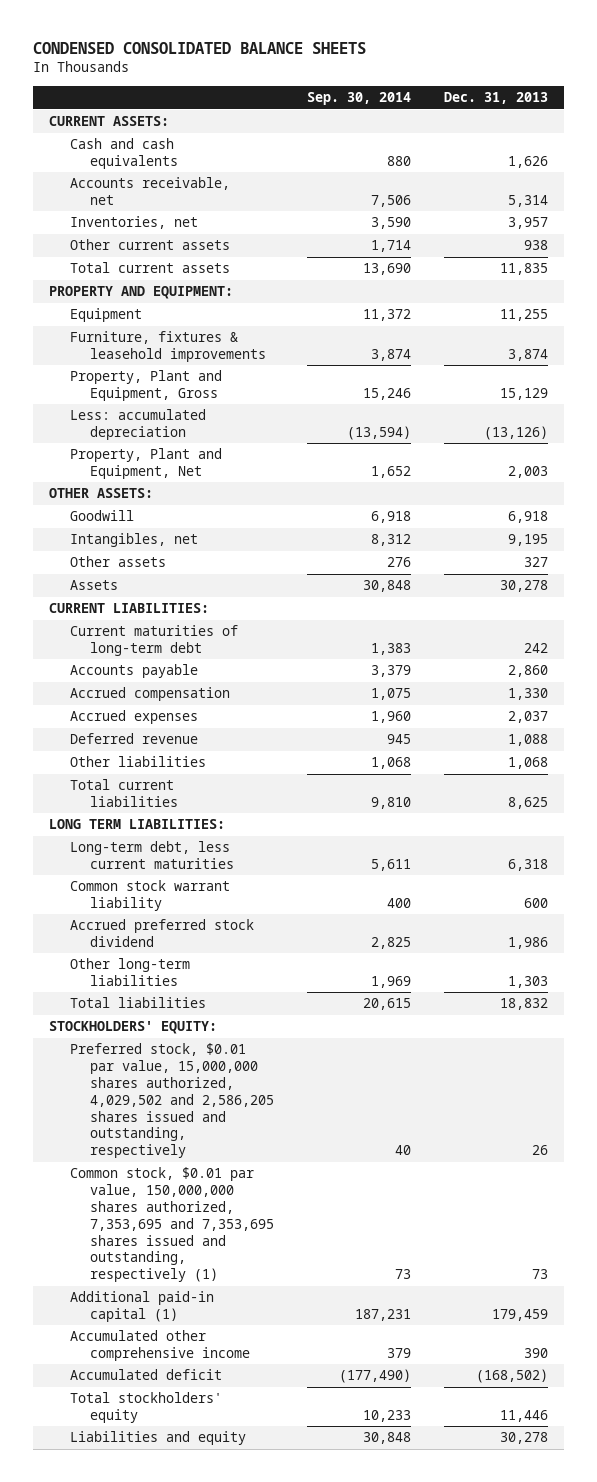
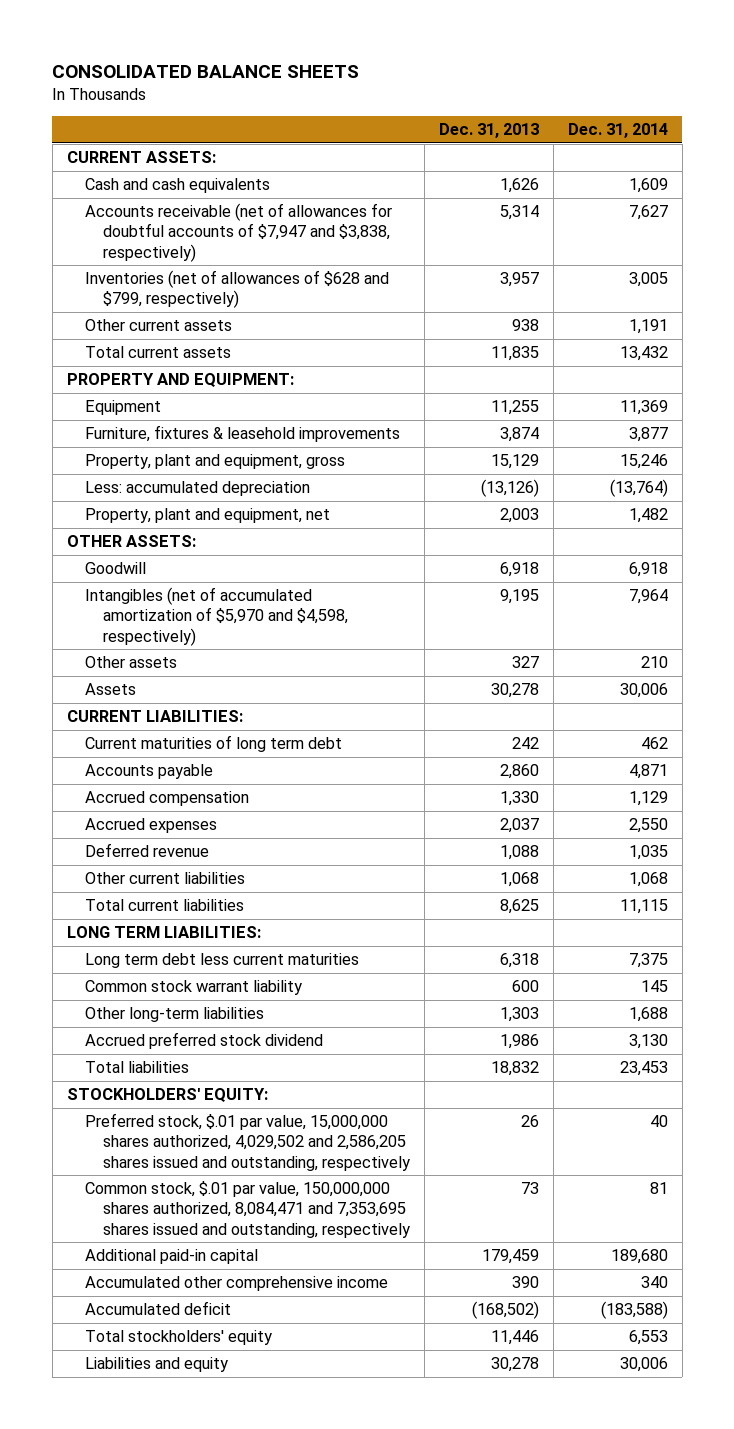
- CONDENSED CONSOLIDATED BALANCE SHEETS
+ CONSOLIDATED BALANCE SHEETS
- | Sep. 30, 2014 | Dec. 31, 2013
+ | Dec. 31, 2013 | Dec. 31, 2014
- Accounts receivable, net | 7,506 | 5,314
- Inventories, net | 3,590 | 3,957
+ Accounts receivable (net of allowances for doubtful accounts of $7,947 and $3,838, respectively) | 5,314 | 7,627
+ Inventories (net of allowances of $628 and $799, respectively) | 3,957 | 3,005
- Property, Plant and Equipment, Gross | 15,246 | 15,129
+ Property, plant and equipment, gross | 15,129 | 15,246
- Property, Plant and Equipment, Net | 1,652 | 2,003
+ Property, plant and equipment, net | 2,003 | 1,482
- Intangibles, net | 8,312 | 9,195
+ Intangibles (net of accumulated amortization of $5,970 and $4,598, respectively) | 9,195 | 7,964
- Current maturities of long-term debt | 1,383 | 242
+ Current maturities of long term debt | 242 | 462
- Other liabilities | 1,068 | 1,068
+ Other current liabilities | 1,068 | 1,068
- Long-term debt, less current maturities | 5,611 | 6,318
+ Long term debt less current maturities | 6,318 | 7,375
moved down: Accrued preferred stock dividend | 1,986 | 3,130
- Preferred stock, $0.01 par value, 15,000,000 shares authorized, 4,029,502 and 2,586,205 shares issued and outstanding, respectively | 40 | 26
- Common stock, $0.01 par value, 150,000,000 shares authorized, 7,353,695 and 7,353,695 shares issued and outstanding, respectively (1) | 73 | 73
- Additional paid-in capital (1) | 187,231 | 179,459
+ Preferred stock, $.01 par value, 15,000,000 shares authorized, 4,029,502 and 2,586,205 shares issued and outstanding, respectively | 26 | 40
+ Common stock, $.01 par value, 150,000,000 shares authorized, 8,084,471 and 7,353,695 shares issued and outstanding, respectively | 73 | 81
+ Additional paid-in capital | 179,459 | 189,680

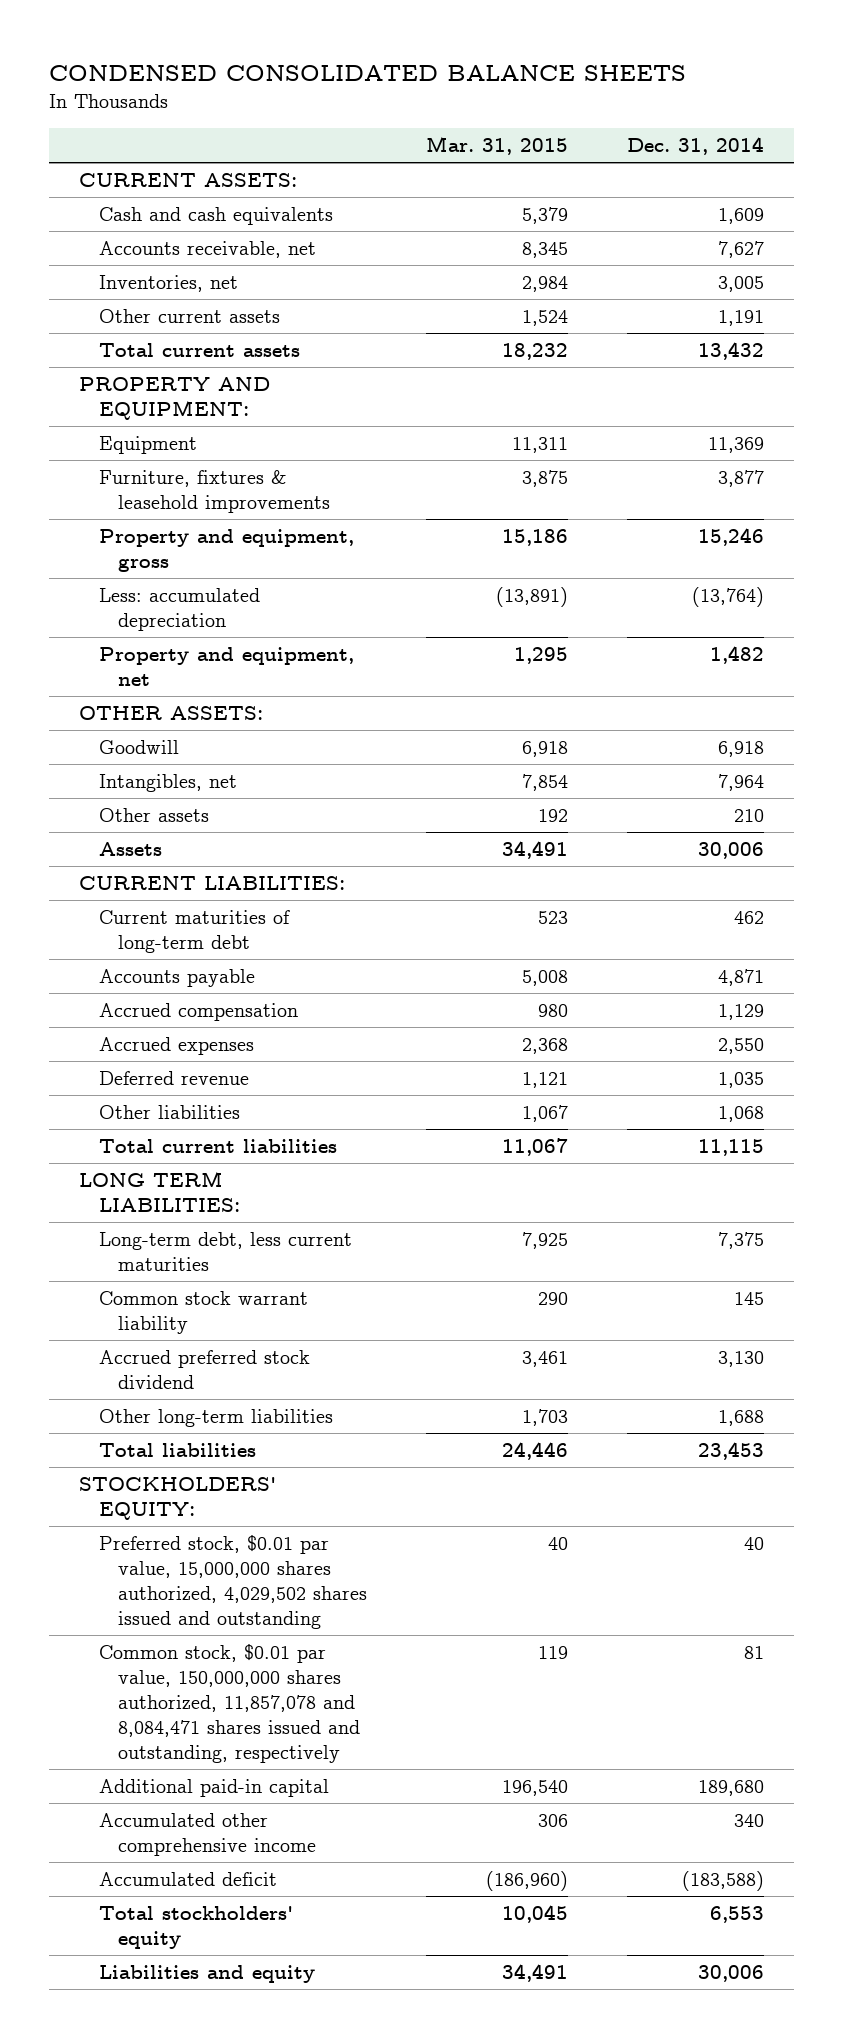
- CONSOLIDATED BALANCE SHEETS
+ CONDENSED CONSOLIDATED BALANCE SHEETS
- | Dec. 31, 2013 | Dec. 31, 2014
+ | Mar. 31, 2015 | Dec. 31, 2014
- Accounts receivable (net of allowances for doubtful accounts of $7,947 and $3,838, respectively) | 5,314 | 7,627
- Inventories (net of allowances of $628 and $799, respectively) | 3,957 | 3,005
+ Accounts receivable, net | 8,345 | 7,627
+ Inventories, net | 2,984 | 3,005
- Property, plant and equipment, gross | 15,129 | 15,246
+ Property and equipment, gross | 15,186 | 15,246
- Property, plant and equipment, net | 2,003 | 1,482
+ Property and equipment, net | 1,295 | 1,482
- Intangibles (net of accumulated amortization of $5,970 and $4,598, respectively) | 9,195 | 7,964
+ Intangibles, net | 7,854 | 7,964
- Current maturities of long term debt | 242 | 462
+ Current maturities of long-term debt | 523 | 462
- Other current liabilities | 1,068 | 1,068
+ Other liabilities | 1,067 | 1,068
- Long term debt less current maturities | 6,318 | 7,375
+ Long-term debt, less current maturities | 7,925 | 7,375
moved down: Other long-term liabilities | 1,703 | 1,688
- Preferred stock, $.01 par value, 15,000,000 shares authorized, 4,029,502 and 2,586,205 shares issued and outstanding, respectively | 26 | 40
- Common stock, $.01 par value, 150,000,000 shares authorized, 8,084,471 and 7,353,695 shares issued and outstanding, respectively | 73 | 81
+ Preferred stock, $0.01 par value, 15,000,000 shares authorized, 4,029,502 shares issued and outstanding | 40 | 40
+ Common stock, $0.01 par value, 150,000,000 shares authorized, 11,857,078 and 8,084,471 shares issued and outstanding, respectively | 119 | 81

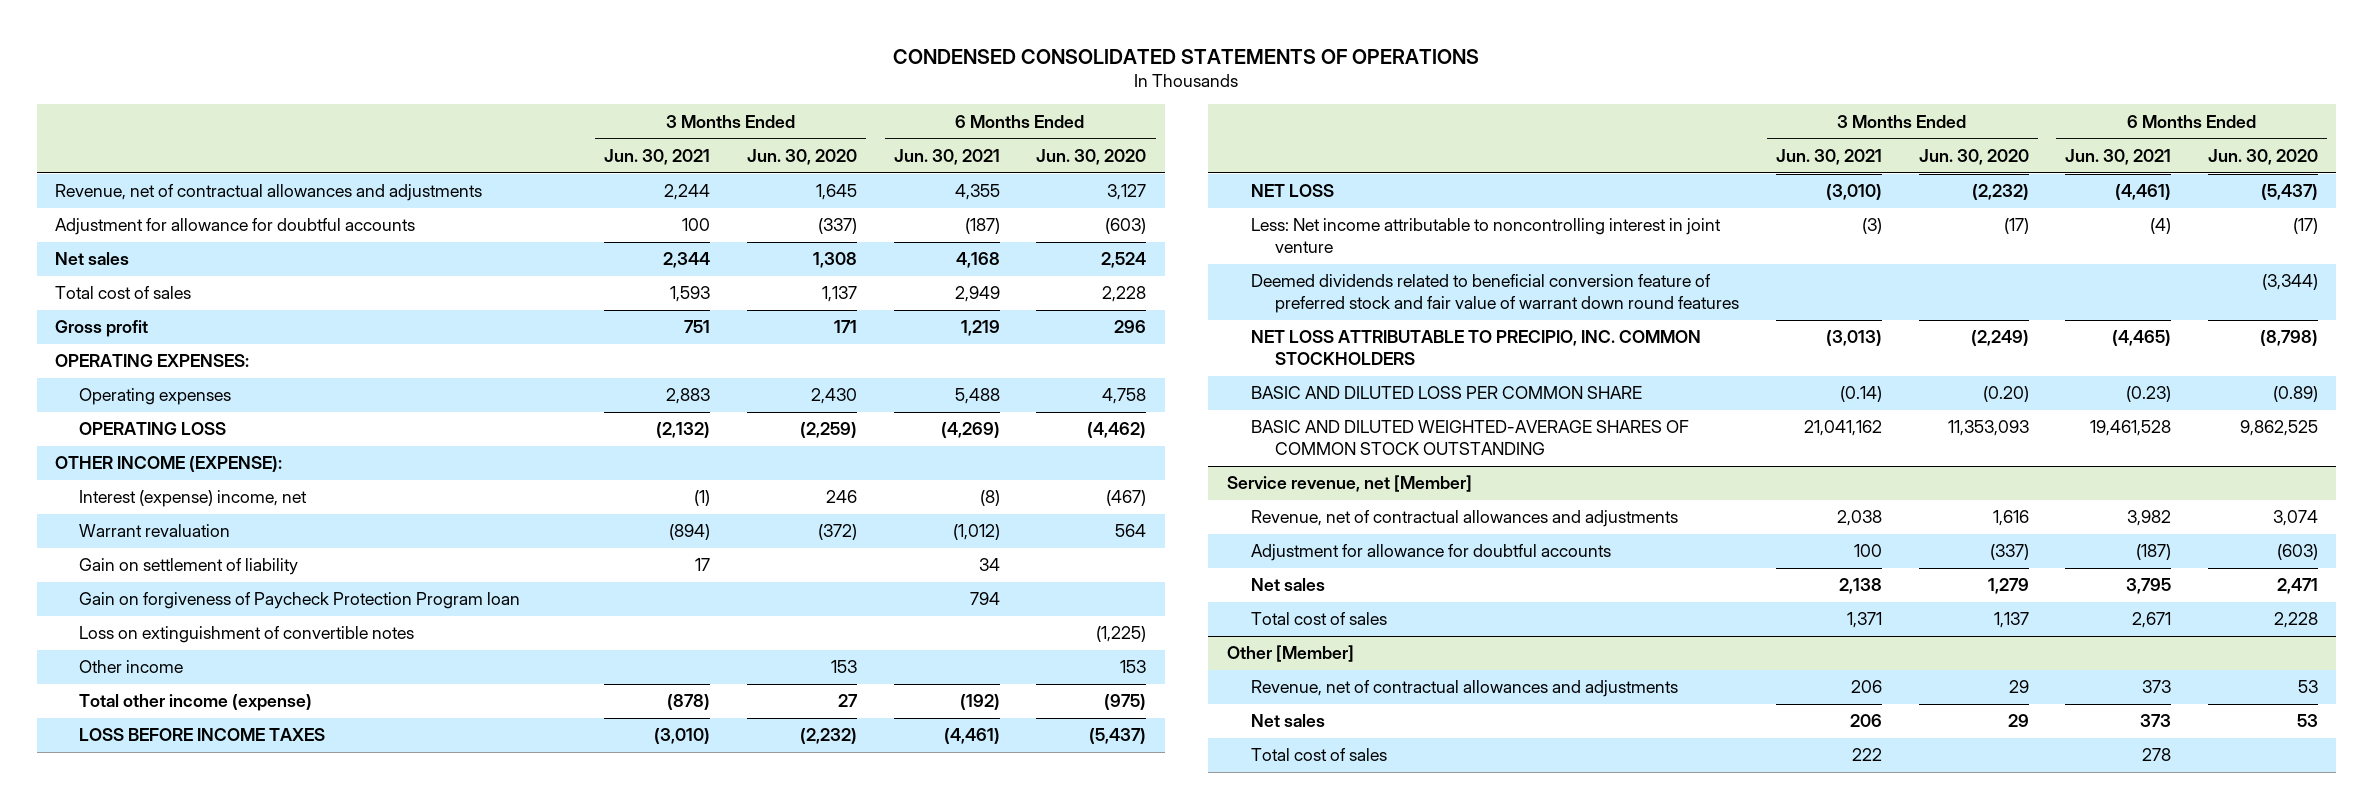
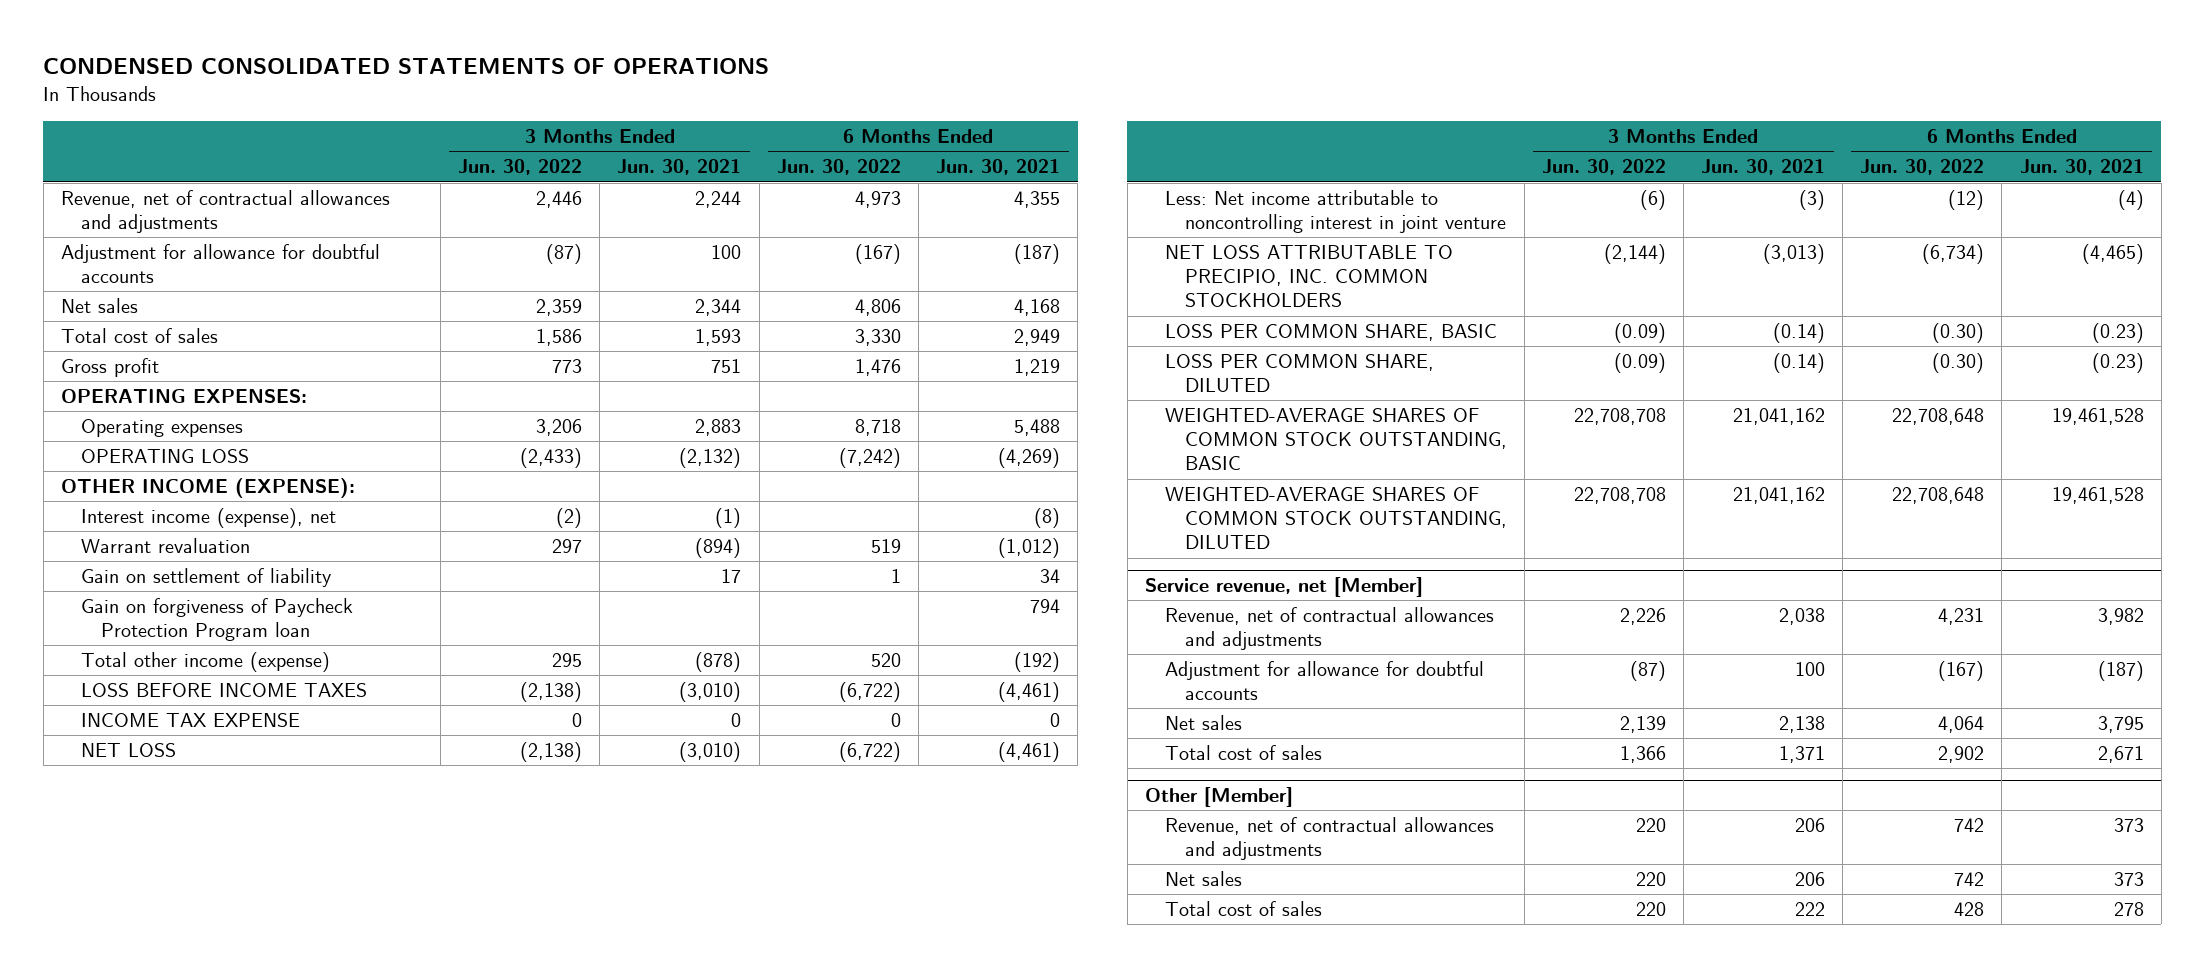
- | 3 Months Ended Jun. 30, 2021 | 3 Months Ended Jun. 30, 2020 | 6 Months Ended Jun. 30, 2021 | 6 Months Ended Jun. 30, 2020
+ | 3 Months Ended Jun. 30, 2022 | 3 Months Ended Jun. 30, 2021 | 6 Months Ended Jun. 30, 2022 | 6 Months Ended Jun. 30, 2021
- Interest (expense) income, net | (1) | 246 | (8) | (467)
+ Interest income (expense), net | (2) | (1) | | (8)
- Loss on extinguishment of convertible notes | | | | (1,225)
- Other income | | 153 | | 153
+ INCOME TAX EXPENSE | 0 | 0 | 0 | 0
- Deemed dividends related to beneficial conversion feature of preferred stock and fair value of warrant down round features | | | | (3,344)
- BASIC AND DILUTED LOSS PER COMMON SHARE | (0.14) | (0.20) | (0.23) | (0.89)
- BASIC AND DILUTED WEIGHTED-AVERAGE SHARES OF COMMON STOCK OUTSTANDING | 21,041,162 | 11,353,093 | 19,461,528 | 9,862,525
+ LOSS PER COMMON SHARE, BASIC | (0.09) | (0.14) | (0.30) | (0.23)
+ LOSS PER COMMON SHARE, DILUTED | (0.09) | (0.14) | (0.30) | (0.23)
+ WEIGHTED-AVERAGE SHARES OF COMMON STOCK OUTSTANDING, BASIC | 22,708,708 | 21,041,162 | 22,708,648 | 19,461,528
+ WEIGHTED-AVERAGE SHARES OF COMMON STOCK OUTSTANDING, DILUTED | 22,708,708 | 21,041,162 | 22,708,648 | 19,461,528

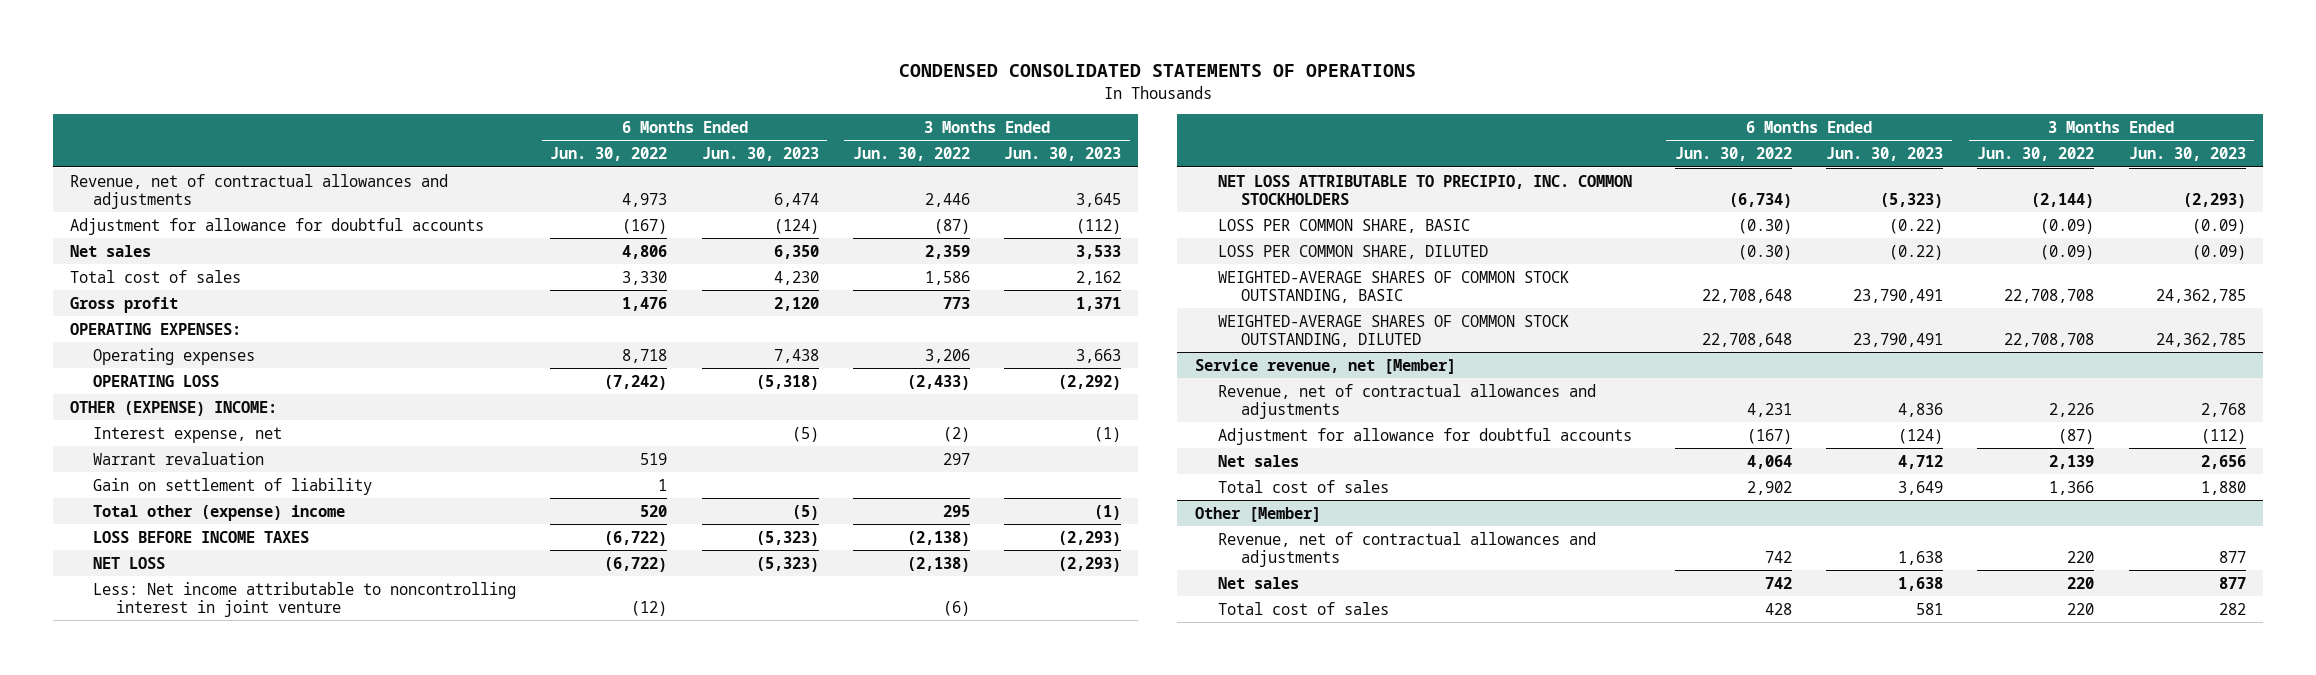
- | 3 Months Ended Jun. 30, 2022 | 3 Months Ended Jun. 30, 2021 | 6 Months Ended Jun. 30, 2022 | 6 Months Ended Jun. 30, 2021
+ | 6 Months Ended Jun. 30, 2022 | 6 Months Ended Jun. 30, 2023 | 3 Months Ended Jun. 30, 2022 | 3 Months Ended Jun. 30, 2023
- OTHER INCOME (EXPENSE):
- Interest income (expense), net | (2) | (1) | | (8)
+ OTHER (EXPENSE) INCOME:
+ Interest expense, net | | (5) | (2) | (1)
- Gain on forgiveness of Paycheck Protection Program loan | | | | 794
- Total other income (expense) | 295 | (878) | 520 | (192)
+ Total other (expense) income | 520 | (5) | 295 | (1)
- INCOME TAX EXPENSE | 0 | 0 | 0 | 0

